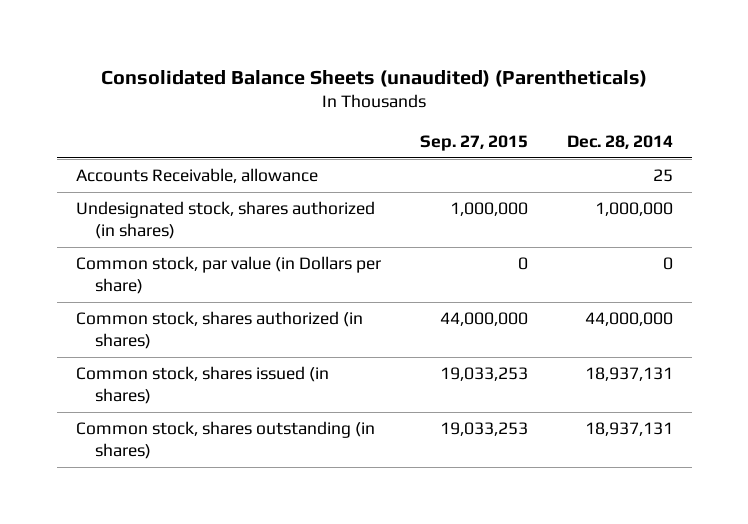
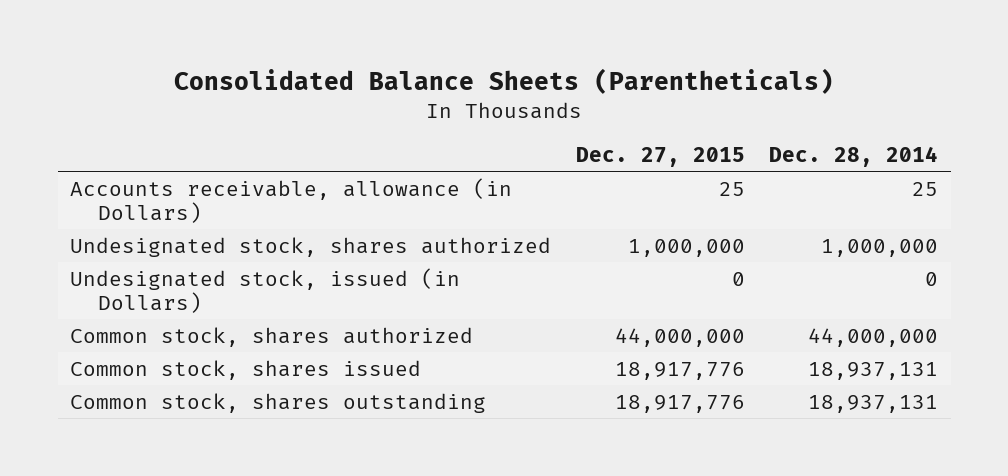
- Consolidated Balance Sheets (unaudited) (Parentheticals)
+ Consolidated Balance Sheets (Parentheticals)
- | Sep. 27, 2015 | Dec. 28, 2014
+ | Dec. 27, 2015 | Dec. 28, 2014
- Accounts Receivable, allowance | | 25
- Undesignated stock, shares authorized (in shares) | 1,000,000 | 1,000,000
- Common stock, par value (in Dollars per share) | 0 | 0
- Common stock, shares authorized (in shares) | 44,000,000 | 44,000,000
- Common stock, shares issued (in shares) | 19,033,253 | 18,937,131
- Common stock, shares outstanding (in shares) | 19,033,253 | 18,937,131
+ Accounts receivable, allowance (in Dollars) | 25 | 25
+ Undesignated stock, shares authorized | 1,000,000 | 1,000,000
+ Undesignated stock, issued (in Dollars) | 0 | 0
+ Common stock, shares authorized | 44,000,000 | 44,000,000
+ Common stock, shares issued | 18,917,776 | 18,937,131
+ Common stock, shares outstanding | 18,917,776 | 18,937,131

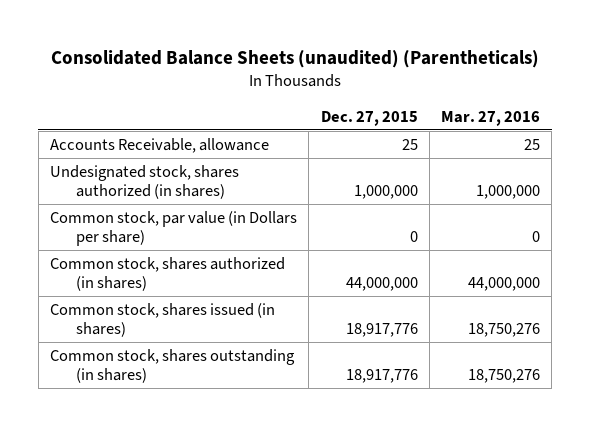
- Consolidated Balance Sheets (Parentheticals)
+ Consolidated Balance Sheets (unaudited) (Parentheticals)
- | Dec. 27, 2015 | Dec. 28, 2014
+ | Dec. 27, 2015 | Mar. 27, 2016
- Accounts receivable, allowance (in Dollars) | 25 | 25
- Undesignated stock, shares authorized | 1,000,000 | 1,000,000
- Undesignated stock, issued (in Dollars) | 0 | 0
- Common stock, shares authorized | 44,000,000 | 44,000,000
- Common stock, shares issued | 18,917,776 | 18,937,131
- Common stock, shares outstanding | 18,917,776 | 18,937,131
+ Accounts Receivable, allowance | 25 | 25
+ Undesignated stock, shares authorized (in shares) | 1,000,000 | 1,000,000
+ Common stock, par value (in Dollars per share) | 0 | 0
+ Common stock, shares authorized (in shares) | 44,000,000 | 44,000,000
+ Common stock, shares issued (in shares) | 18,917,776 | 18,750,276
+ Common stock, shares outstanding (in shares) | 18,917,776 | 18,750,276

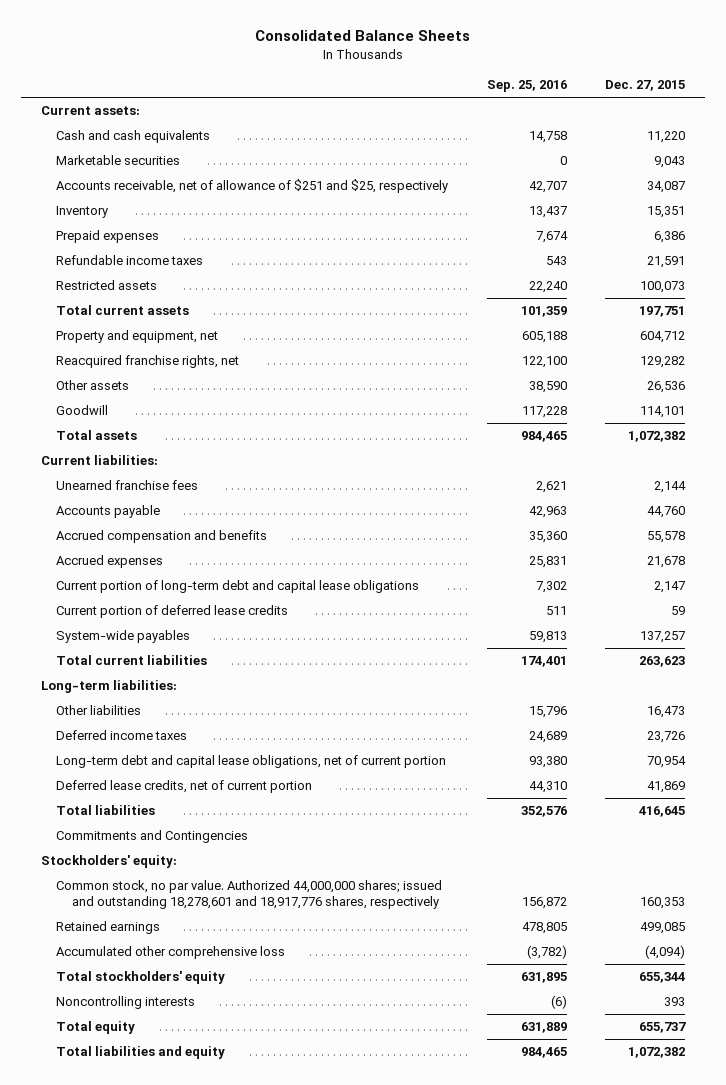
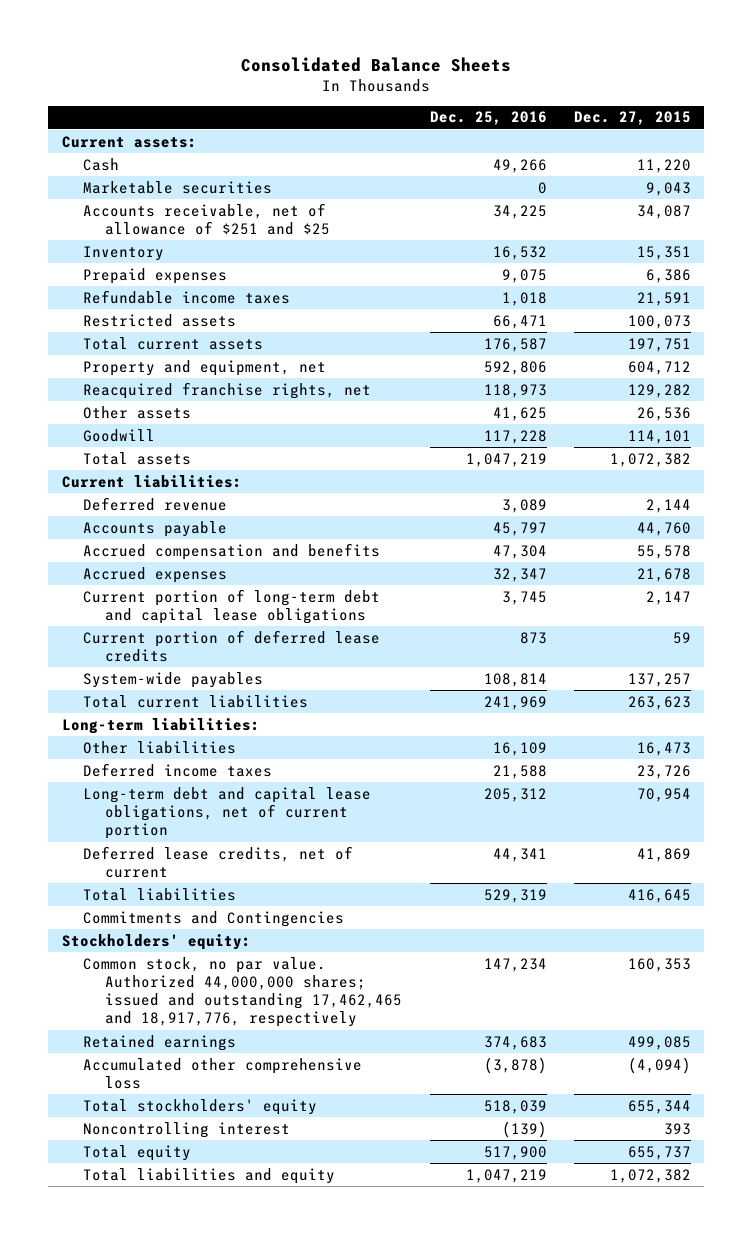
- | Sep. 25, 2016 | Dec. 27, 2015
+ | Dec. 25, 2016 | Dec. 27, 2015
- Cash and cash equivalents | 14,758 | 11,220
+ Cash | 49,266 | 11,220
- Accounts receivable, net of allowance of $251 and $25, respectively | 42,707 | 34,087
+ Accounts receivable, net of allowance of $251 and $25 | 34,225 | 34,087
- Unearned franchise fees | 2,621 | 2,144
+ Deferred revenue | 3,089 | 2,144
- Deferred lease credits, net of current portion | 44,310 | 41,869
+ Deferred lease credits, net of current | 44,341 | 41,869
- Common stock, no par value. Authorized 44,000,000 shares; issued and outstanding 18,278,601 and 18,917,776 shares, respectively | 156,872 | 160,353
+ Common stock, no par value. Authorized 44,000,000 shares; issued and outstanding 17,462,465 and 18,917,776, respectively | 147,234 | 160,353
- Noncontrolling interests | (6) | 393
+ Noncontrolling interest | (139) | 393

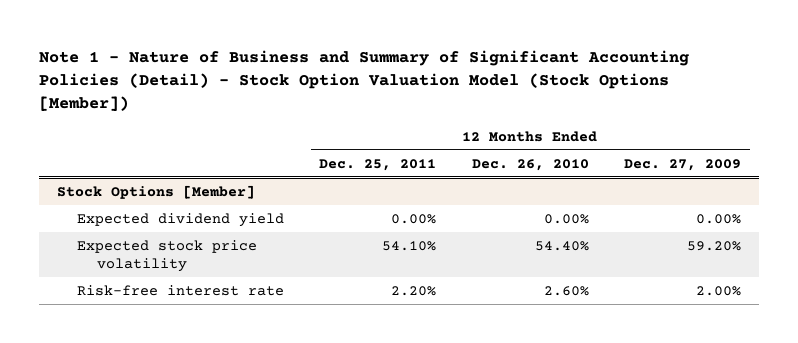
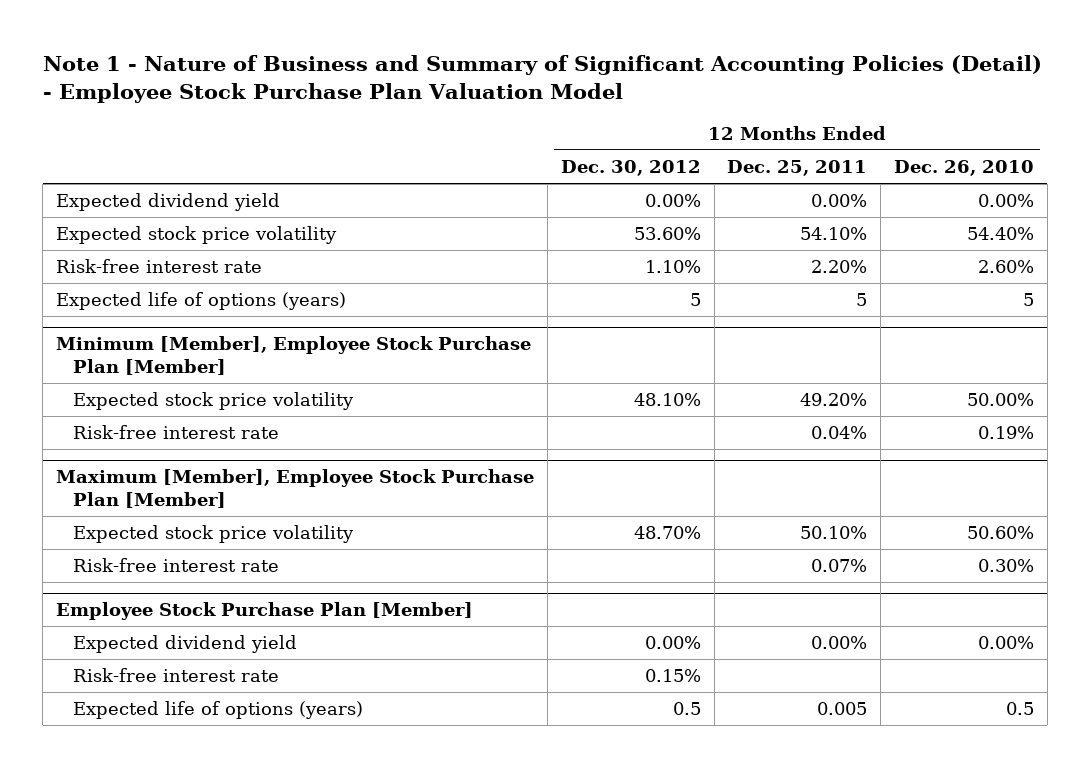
- Note 1 - Nature of Business and Summary of Significant Accounting Policies (Detail) - Stock Option Valuation Model (Stock Options [Member])
+ Note 1 - Nature of Business and Summary of Significant Accounting Policies (Detail) - Employee Stock Purchase Plan Valuation Model
- | 12 Months Ended Dec. 25, 2011 | 12 Months Ended Dec. 26, 2010 | 12 Months Ended Dec. 27, 2009
+ | 12 Months Ended Dec. 30, 2012 | 12 Months Ended Dec. 25, 2011 | 12 Months Ended Dec. 26, 2010
- Stock Options [Member]
+ Expected life of options (years) | 5 | 5 | 5
+ Minimum [Member], Employee Stock Purchase Plan [Member]
+ Expected stock price volatility | 48.10% | 49.20% | 50.00%
+ Risk-free interest rate | | 0.04% | 0.19%
+ Maximum [Member], Employee Stock Purchase Plan [Member]
+ Expected stock price volatility | 48.70% | 50.10% | 50.60%
+ Risk-free interest rate | | 0.07% | 0.30%
+ Employee Stock Purchase Plan [Member]
+ Expected dividend yield | 0.00% | 0.00% | 0.00%
+ Risk-free interest rate | 0.15% | |
+ Expected life of options (years) | 0.5 | 0.005 | 0.5

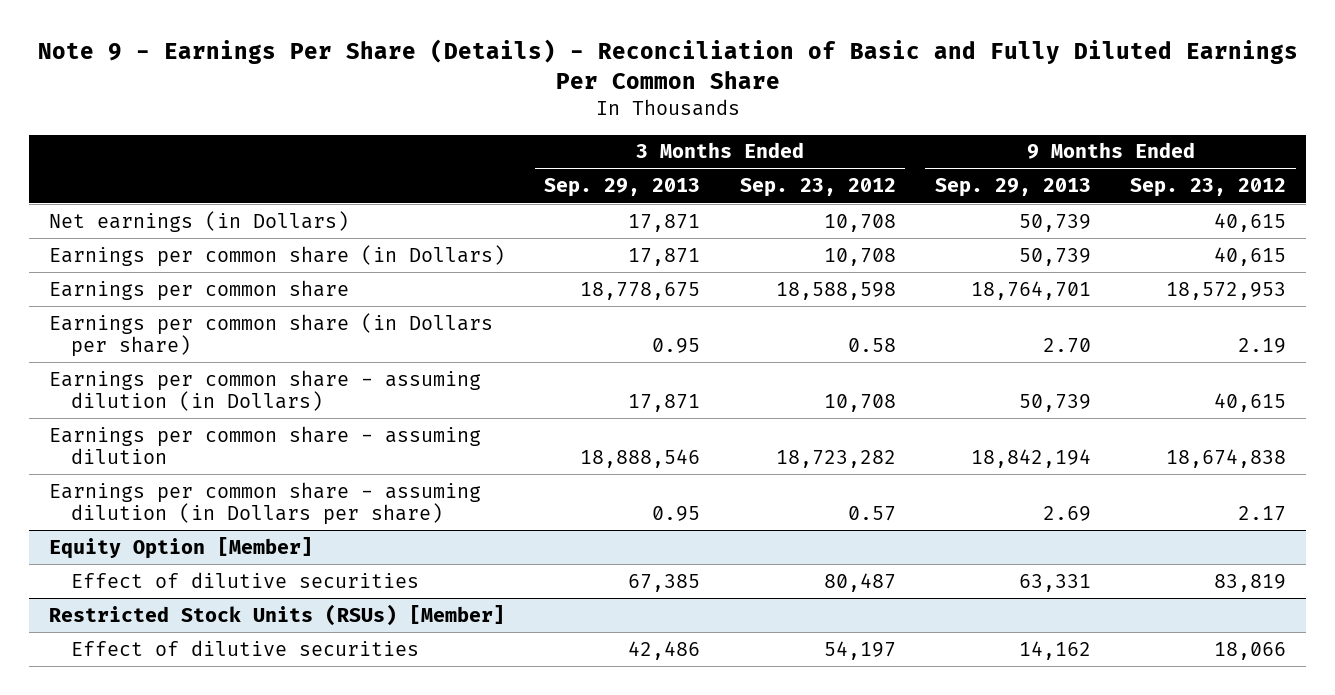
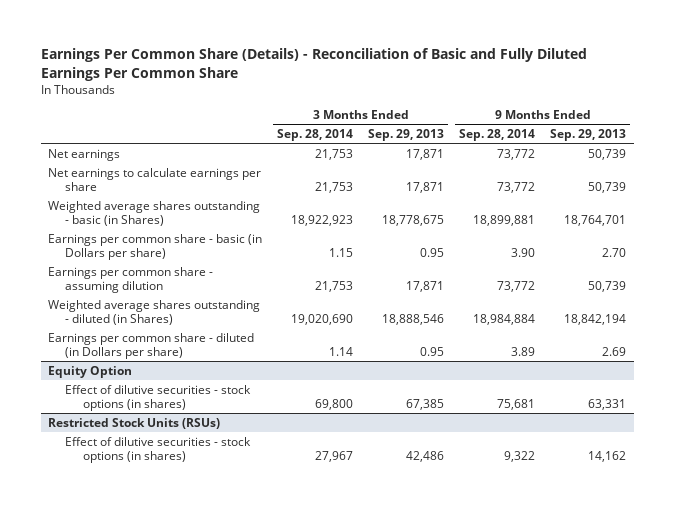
- Note 9 - Earnings Per Share (Details) - Reconciliation of Basic and Fully Diluted Earnings Per Common Share
+ Earnings Per Common Share (Details) - Reconciliation of Basic and Fully Diluted Earnings Per Common Share
- | 3 Months Ended Sep. 29, 2013 | 3 Months Ended Sep. 23, 2012 | 9 Months Ended Sep. 29, 2013 | 9 Months Ended Sep. 23, 2012
+ | 3 Months Ended Sep. 28, 2014 | 3 Months Ended Sep. 29, 2013 | 9 Months Ended Sep. 28, 2014 | 9 Months Ended Sep. 29, 2013
- Net earnings (in Dollars) | 17,871 | 10,708 | 50,739 | 40,615
- Earnings per common share (in Dollars) | 17,871 | 10,708 | 50,739 | 40,615
- Earnings per common share | 18,778,675 | 18,588,598 | 18,764,701 | 18,572,953
- Earnings per common share (in Dollars per share) | 0.95 | 0.58 | 2.70 | 2.19
- Earnings per common share - assuming dilution (in Dollars) | 17,871 | 10,708 | 50,739 | 40,615
- Earnings per common share - assuming dilution | 18,888,546 | 18,723,282 | 18,842,194 | 18,674,838
- Earnings per common share - assuming dilution (in Dollars per share) | 0.95 | 0.57 | 2.69 | 2.17
- Equity Option [Member]
- Effect of dilutive securities | 67,385 | 80,487 | 63,331 | 83,819
- Restricted Stock Units (RSUs) [Member]
- Effect of dilutive securities | 42,486 | 54,197 | 14,162 | 18,066
+ Net earnings | 21,753 | 17,871 | 73,772 | 50,739
+ Net earnings to calculate earnings per share | 21,753 | 17,871 | 73,772 | 50,739
+ Weighted average shares outstanding - basic (in Shares) | 18,922,923 | 18,778,675 | 18,899,881 | 18,764,701
+ Earnings per common share - basic (in Dollars per share) | 1.15 | 0.95 | 3.90 | 2.70
+ Earnings per common share - assuming dilution | 21,753 | 17,871 | 73,772 | 50,739
+ Weighted average shares outstanding - diluted (in Shares) | 19,020,690 | 18,888,546 | 18,984,884 | 18,842,194
+ Earnings per common share - diluted (in Dollars per share) | 1.14 | 0.95 | 3.89 | 2.69
+ Equity Option
+ Effect of dilutive securities - stock options (in shares) | 69,800 | 67,385 | 75,681 | 63,331
+ Restricted Stock Units (RSUs)
+ Effect of dilutive securities - stock options (in shares) | 27,967 | 42,486 | 9,322 | 14,162

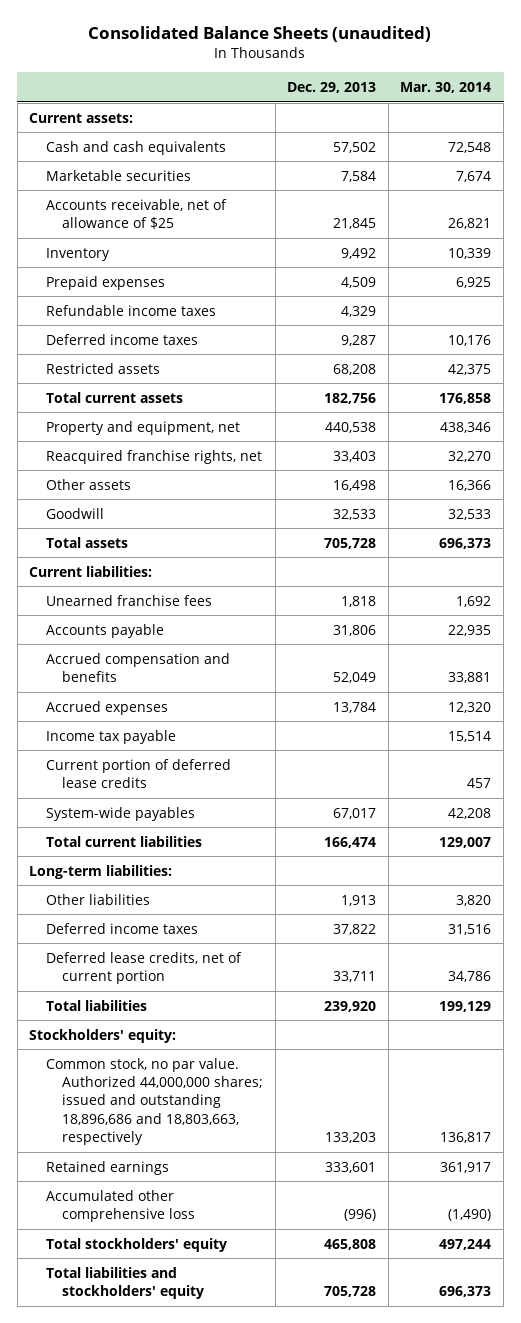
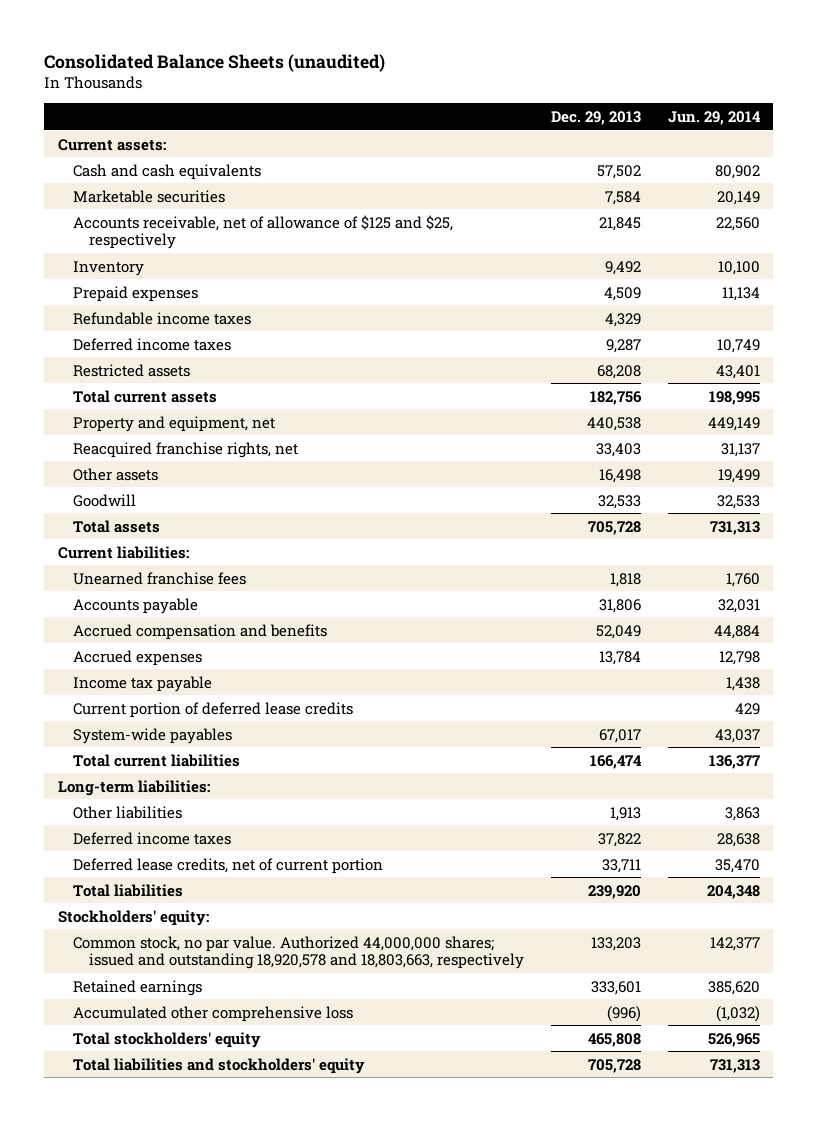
- | Dec. 29, 2013 | Mar. 30, 2014
+ | Dec. 29, 2013 | Jun. 29, 2014
- Accounts receivable, net of allowance of $25 | 21,845 | 26,821
+ Accounts receivable, net of allowance of $125 and $25, respectively | 21,845 | 22,560
- Common stock, no par value. Authorized 44,000,000 shares; issued and outstanding 18,896,686 and 18,803,663, respectively | 133,203 | 136,817
+ Common stock, no par value. Authorized 44,000,000 shares; issued and outstanding 18,920,578 and 18,803,663, respectively | 133,203 | 142,377

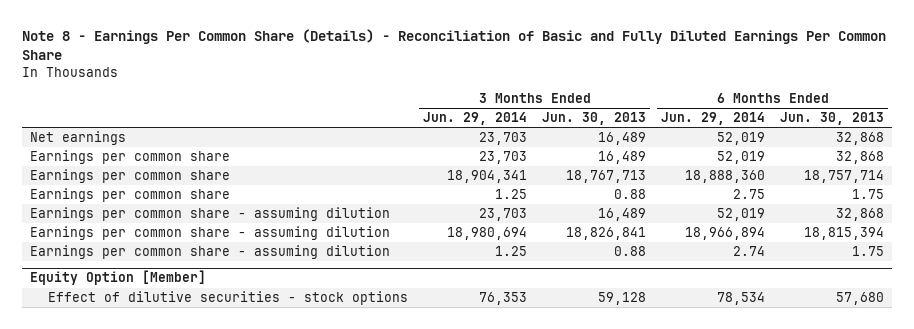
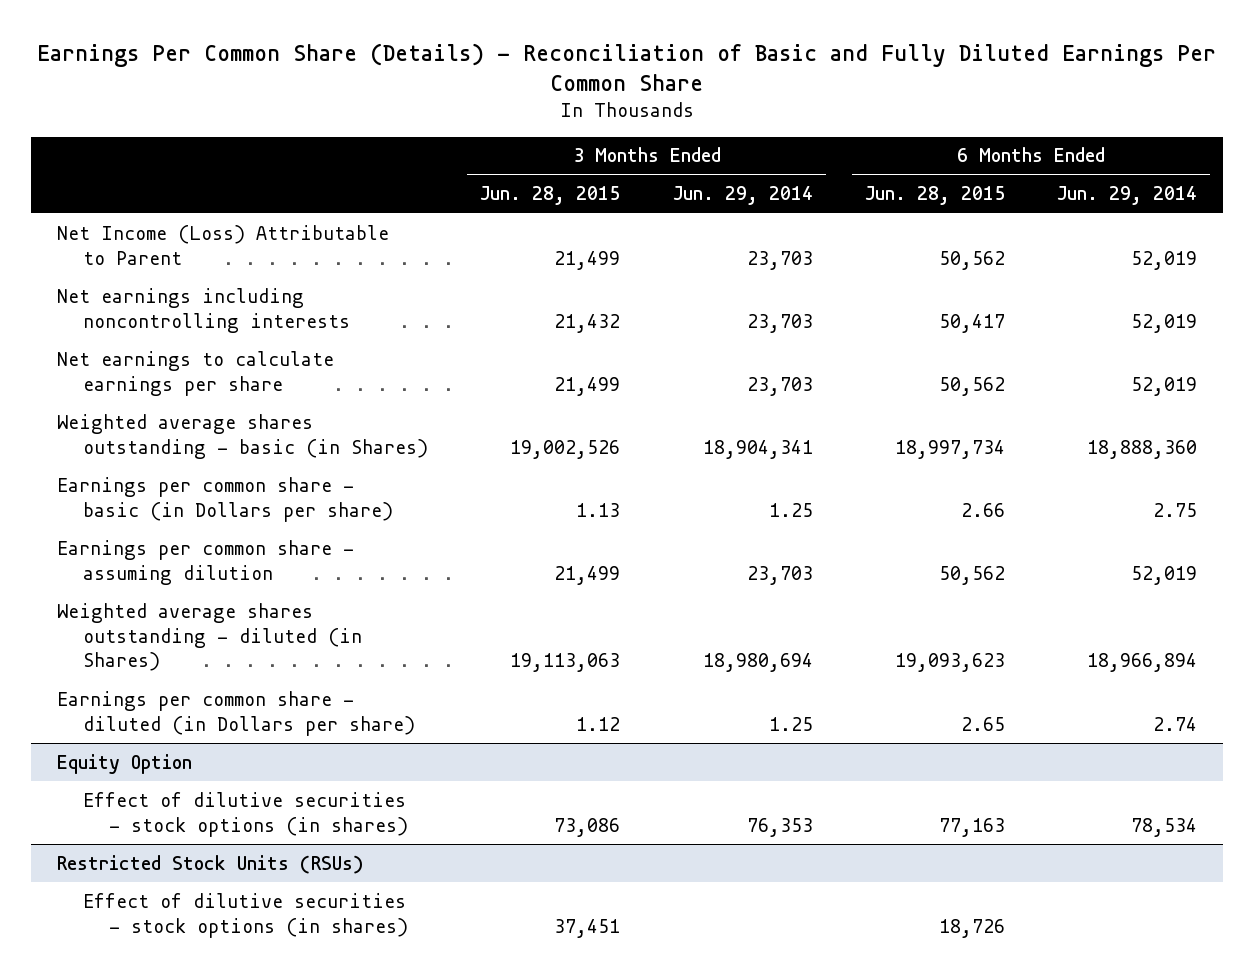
- Note 8 - Earnings Per Common Share (Details) - Reconciliation of Basic and Fully Diluted Earnings Per Common Share
+ Earnings Per Common Share (Details) - Reconciliation of Basic and Fully Diluted Earnings Per Common Share
- | 3 Months Ended Jun. 29, 2014 | 3 Months Ended Jun. 30, 2013 | 6 Months Ended Jun. 29, 2014 | 6 Months Ended Jun. 30, 2013
+ | 3 Months Ended Jun. 28, 2015 | 3 Months Ended Jun. 29, 2014 | 6 Months Ended Jun. 28, 2015 | 6 Months Ended Jun. 29, 2014
- Net earnings | 23,703 | 16,489 | 52,019 | 32,868
- Earnings per common share | 23,703 | 16,489 | 52,019 | 32,868
- Earnings per common share | 18,904,341 | 18,767,713 | 18,888,360 | 18,757,714
- Earnings per common share | 1.25 | 0.88 | 2.75 | 1.75
+ Net Income (Loss) Attributable to Parent | 21,499 | 23,703 | 50,562 | 52,019
+ Net earnings including noncontrolling interests | 21,432 | 23,703 | 50,417 | 52,019
+ Net earnings to calculate earnings per share | 21,499 | 23,703 | 50,562 | 52,019
+ Weighted average shares outstanding - basic (in Shares) | 19,002,526 | 18,904,341 | 18,997,734 | 18,888,360
+ Earnings per common share - basic (in Dollars per share) | 1.13 | 1.25 | 2.66 | 2.75
- Earnings per common share - assuming dilution | 18,980,694 | 18,826,841 | 18,966,894 | 18,815,394
- Earnings per common share - assuming dilution | 1.25 | 0.88 | 2.74 | 1.75
- Equity Option [Member]
- Effect of dilutive securities - stock options | 76,353 | 59,128 | 78,534 | 57,680
+ Weighted average shares outstanding - diluted (in Shares) | 19,113,063 | 18,980,694 | 19,093,623 | 18,966,894
+ Earnings per common share - diluted (in Dollars per share) | 1.12 | 1.25 | 2.65 | 2.74
+ Equity Option
+ Effect of dilutive securities - stock options (in shares) | 73,086 | 76,353 | 77,163 | 78,534
+ Restricted Stock Units (RSUs)
+ Effect of dilutive securities - stock options (in shares) | 37,451 | | 18,726 |

